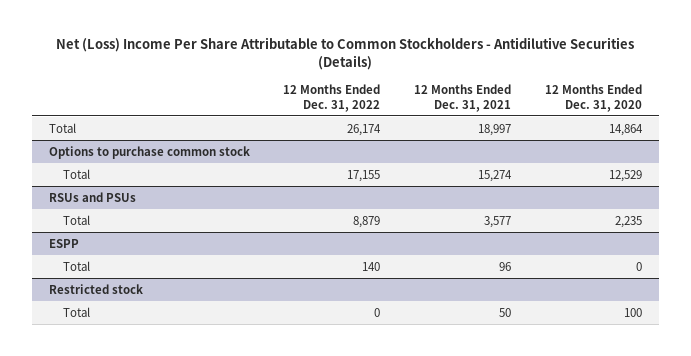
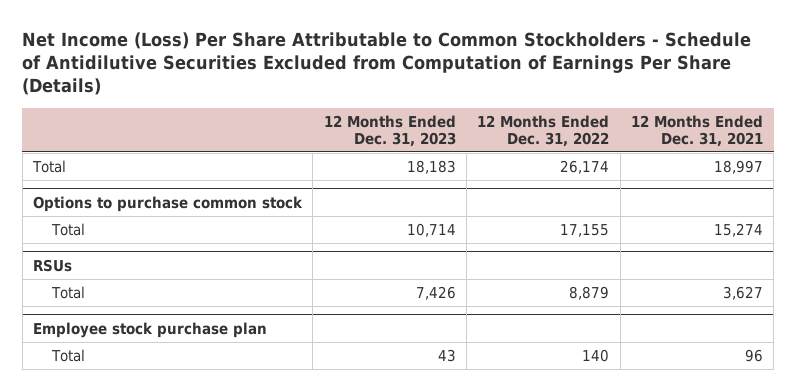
- Net (Loss) Income Per Share Attributable to Common Stockholders - Antidilutive Securities (Details)
+ Net Income (Loss) Per Share Attributable to Common Stockholders - Schedule of Antidilutive Securities Excluded from Computation of Earnings Per Share (Details)
- | 12 Months Ended Dec. 31, 2022 | 12 Months Ended Dec. 31, 2021 | 12 Months Ended Dec. 31, 2020
+ | 12 Months Ended Dec. 31, 2023 | 12 Months Ended Dec. 31, 2022 | 12 Months Ended Dec. 31, 2021
- RSUs and PSUs
- Total | 8,879 | 3,577 | 2,235
- ESPP
+ RSUs
+ Total | 7,426 | 8,879 | 3,627
+ Employee stock purchase plan
- Restricted stock
- Total | 0 | 50 | 100

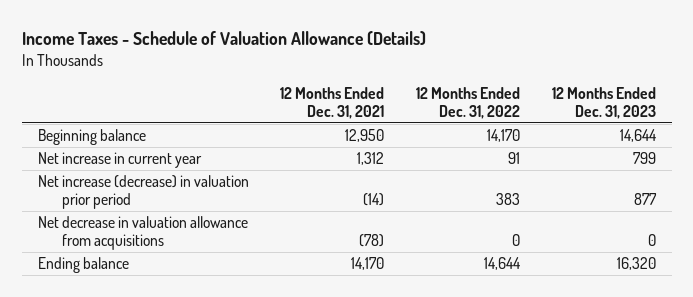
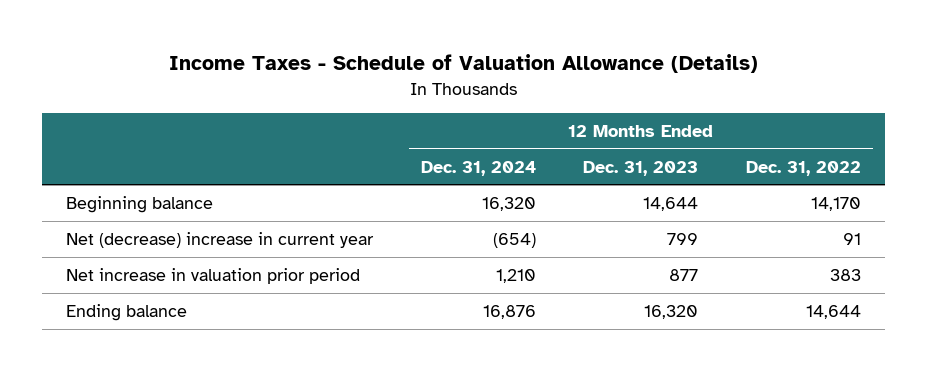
- | 12 Months Ended Dec. 31, 2021 | 12 Months Ended Dec. 31, 2022 | 12 Months Ended Dec. 31, 2023
+ | 12 Months Ended Dec. 31, 2024 | 12 Months Ended Dec. 31, 2023 | 12 Months Ended Dec. 31, 2022
- Net increase in current year | 1,312 | 91 | 799
- Net increase (decrease) in valuation prior period | (14) | 383 | 877
- Net decrease in valuation allowance from acquisitions | (78) | 0 | 0
+ Net (decrease) increase in current year | (654) | 799 | 91
+ Net increase in valuation prior period | 1,210 | 877 | 383

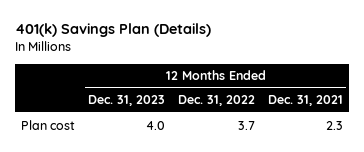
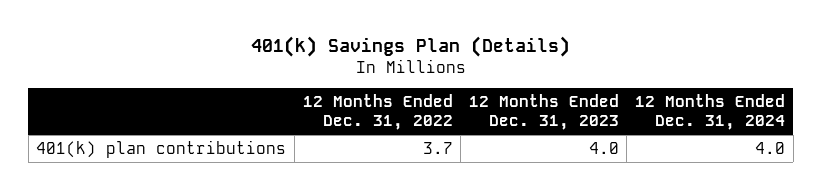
- | 12 Months Ended Dec. 31, 2023 | 12 Months Ended Dec. 31, 2022 | 12 Months Ended Dec. 31, 2021
+ | 12 Months Ended Dec. 31, 2022 | 12 Months Ended Dec. 31, 2023 | 12 Months Ended Dec. 31, 2024
- Plan cost | 4.0 | 3.7 | 2.3
+ 401(k) plan contributions | 3.7 | 4.0 | 4.0

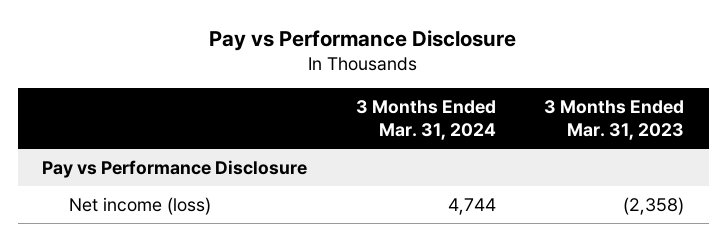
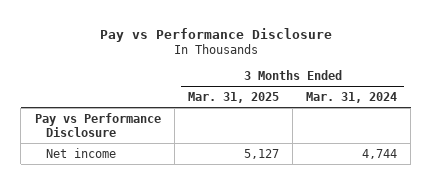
- | 3 Months Ended Mar. 31, 2024 | 3 Months Ended Mar. 31, 2023
+ | 3 Months Ended Mar. 31, 2025 | 3 Months Ended Mar. 31, 2024
- Net income (loss) | 4,744 | (2,358)
+ Net income | 5,127 | 4,744

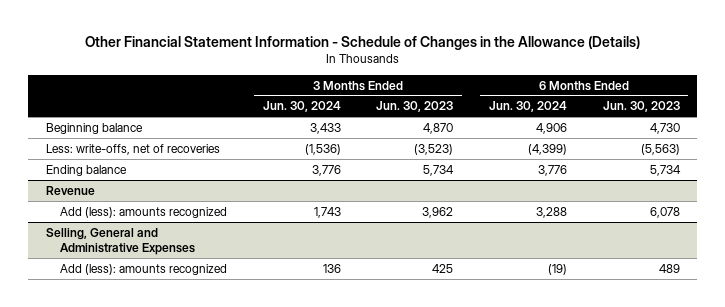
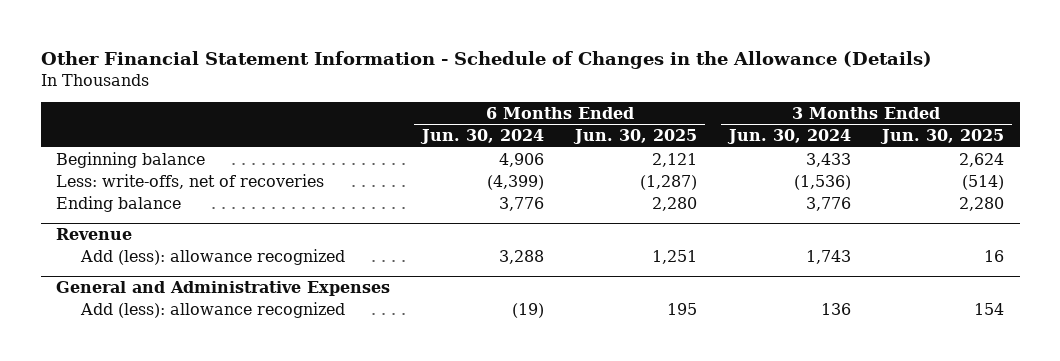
- | 3 Months Ended Jun. 30, 2024 | 3 Months Ended Jun. 30, 2023 | 6 Months Ended Jun. 30, 2024 | 6 Months Ended Jun. 30, 2023
+ | 6 Months Ended Jun. 30, 2024 | 6 Months Ended Jun. 30, 2025 | 3 Months Ended Jun. 30, 2024 | 3 Months Ended Jun. 30, 2025
@ Revenue
- Add (less): amounts recognized | 1,743 | 3,962 | 3,288 | 6,078
- Selling, General and Administrative Expenses
- Add (less): amounts recognized | 136 | 425 | (19) | 489
@ Revenue
+ Add (less): allowance recognized | 3,288 | 1,251 | 1,743 | 16
+ General and Administrative Expenses
+ Add (less): allowance recognized | (19) | 195 | 136 | 154

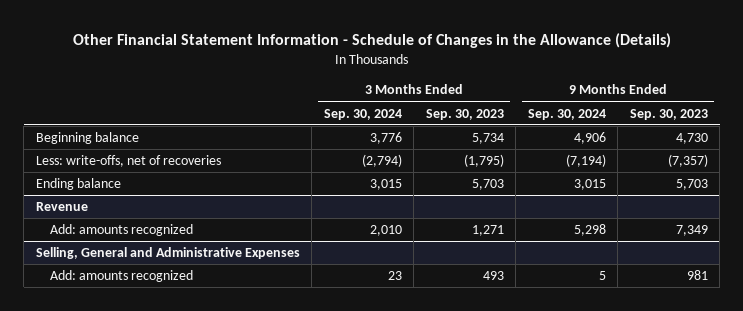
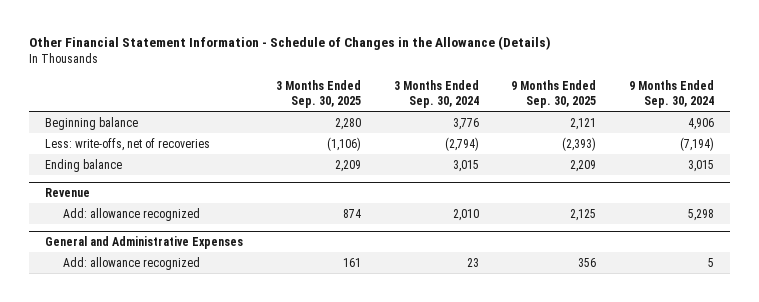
- | 3 Months Ended Sep. 30, 2024 | 3 Months Ended Sep. 30, 2023 | 9 Months Ended Sep. 30, 2024 | 9 Months Ended Sep. 30, 2023
+ | 3 Months Ended Sep. 30, 2025 | 3 Months Ended Sep. 30, 2024 | 9 Months Ended Sep. 30, 2025 | 9 Months Ended Sep. 30, 2024
@ Revenue
- Add: amounts recognized | 2,010 | 1,271 | 5,298 | 7,349
- Selling, General and Administrative Expenses
- Add: amounts recognized | 23 | 493 | 5 | 981
@ Revenue
+ Add: allowance recognized | 874 | 2,010 | 2,125 | 5,298
+ General and Administrative Expenses
+ Add: allowance recognized | 161 | 23 | 356 | 5

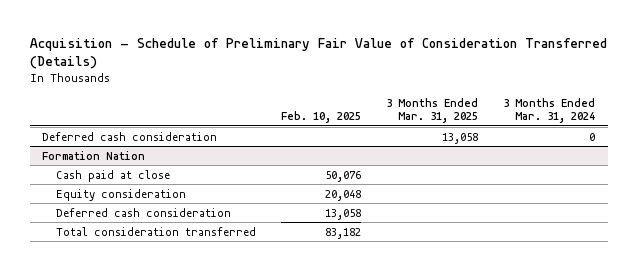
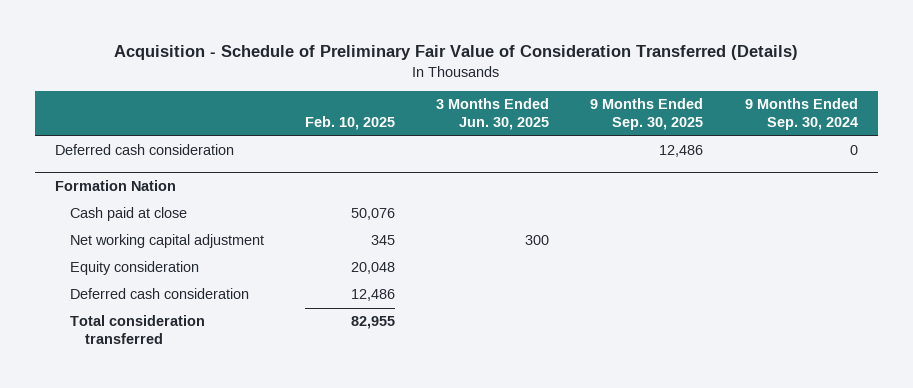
- | Feb. 10, 2025 | 3 Months Ended Mar. 31, 2025 | 3 Months Ended Mar. 31, 2024
+ | Feb. 10, 2025 | 3 Months Ended Jun. 30, 2025 | 9 Months Ended Sep. 30, 2025 | 9 Months Ended Sep. 30, 2024
@ Formation Nation
+ Net working capital adjustment | 345 | 300 | |
- Deferred cash consideration | 13,058 | |
- Total consideration transferred | 83,182 | |
+ Deferred cash consideration | 12,486 | | |
+ Total consideration transferred | 82,955 | | |

